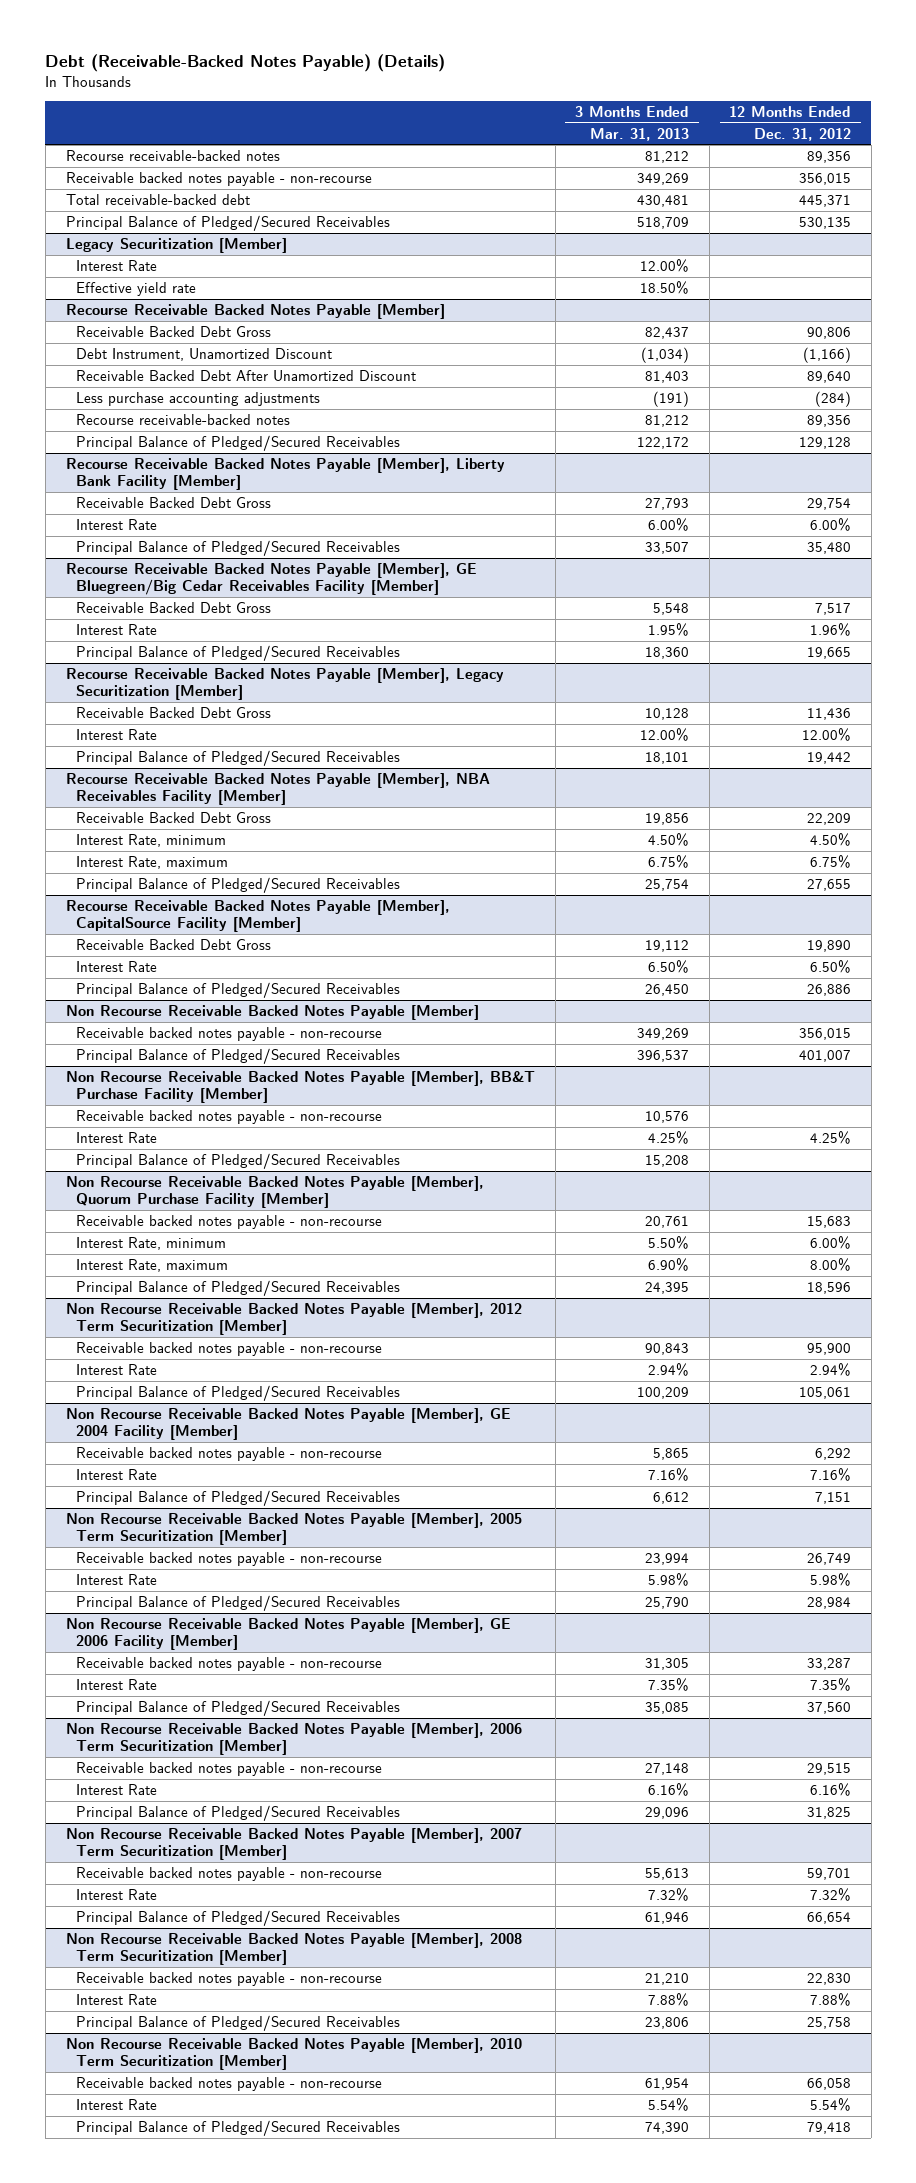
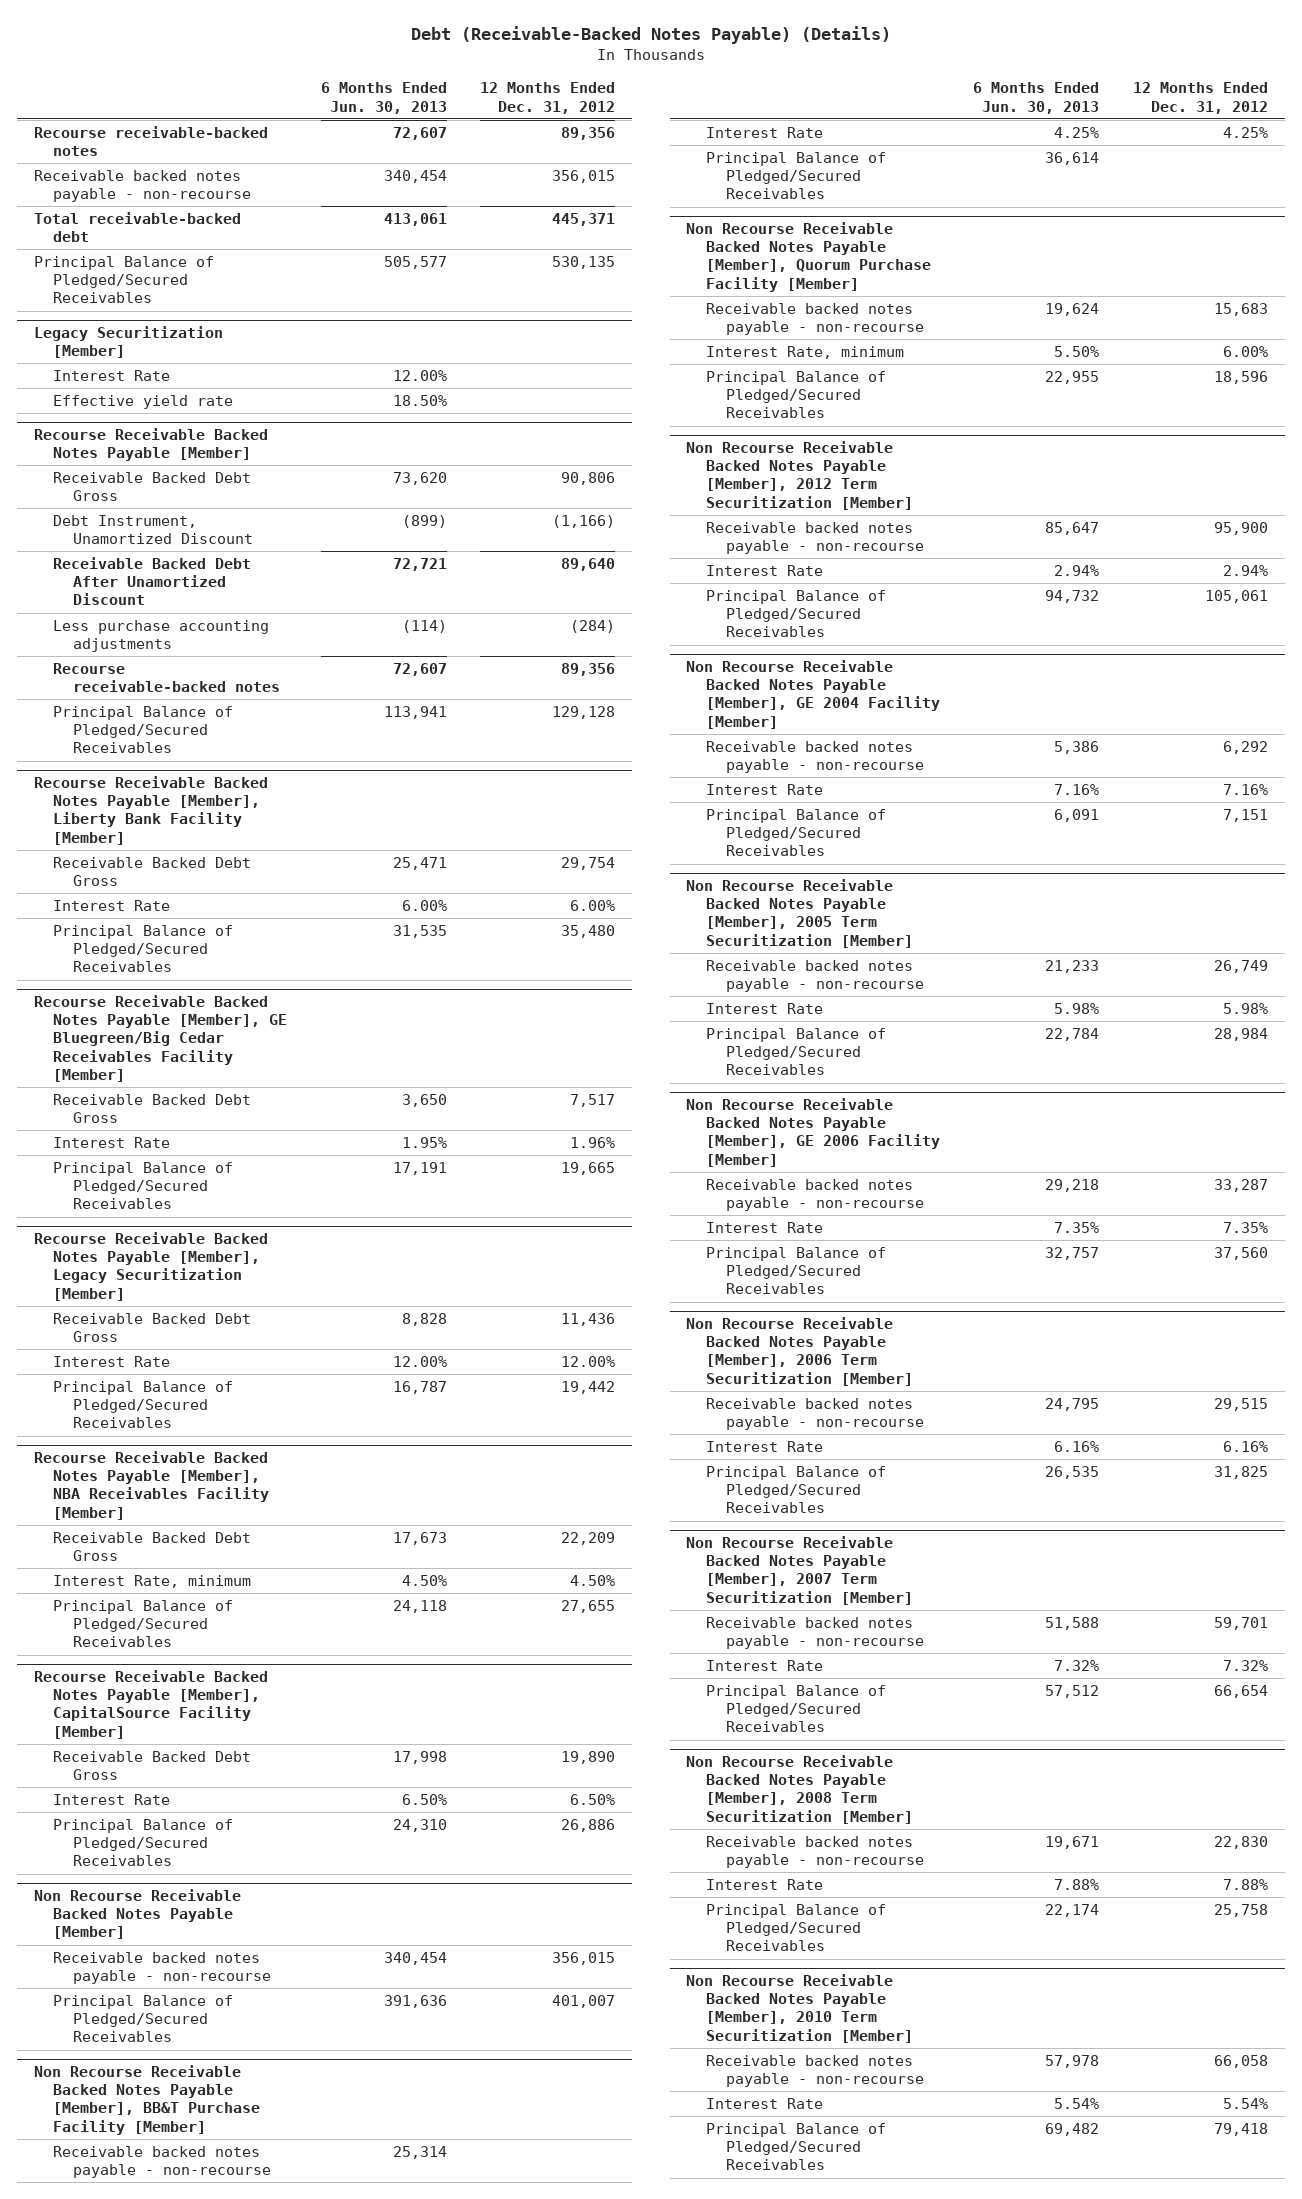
- | 3 Months Ended Mar. 31, 2013 | 12 Months Ended Dec. 31, 2012
+ | 6 Months Ended Jun. 30, 2013 | 12 Months Ended Dec. 31, 2012
@ Recourse Receivable Backed Notes Payable [Member], NBA Receivables Facility [Member]
- Interest Rate, maximum | 6.75% | 6.75%
@ Non Recourse Receivable Backed Notes Payable [Member], Quorum Purchase Facility [Member]
- Interest Rate, maximum | 6.90% | 8.00%

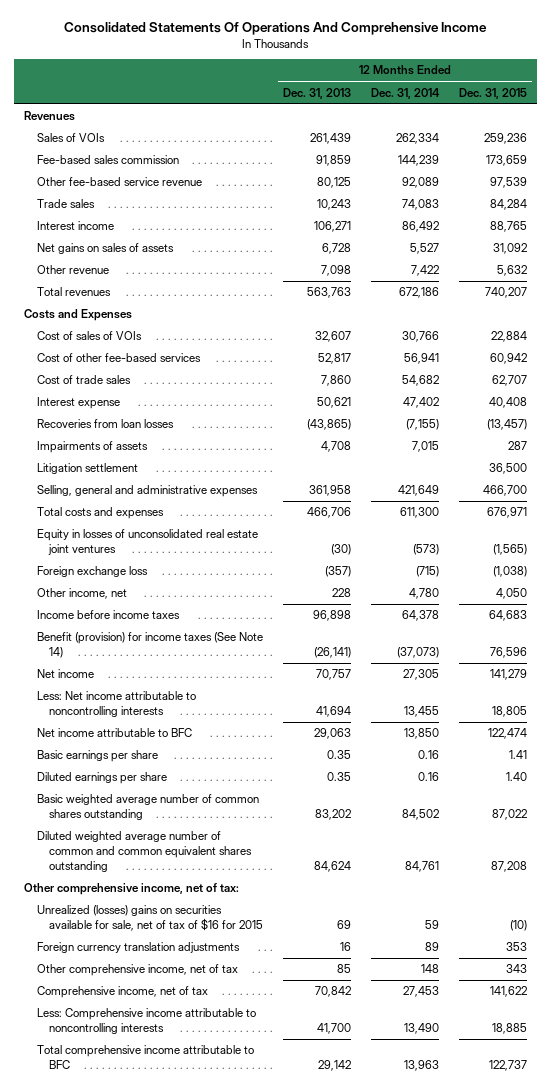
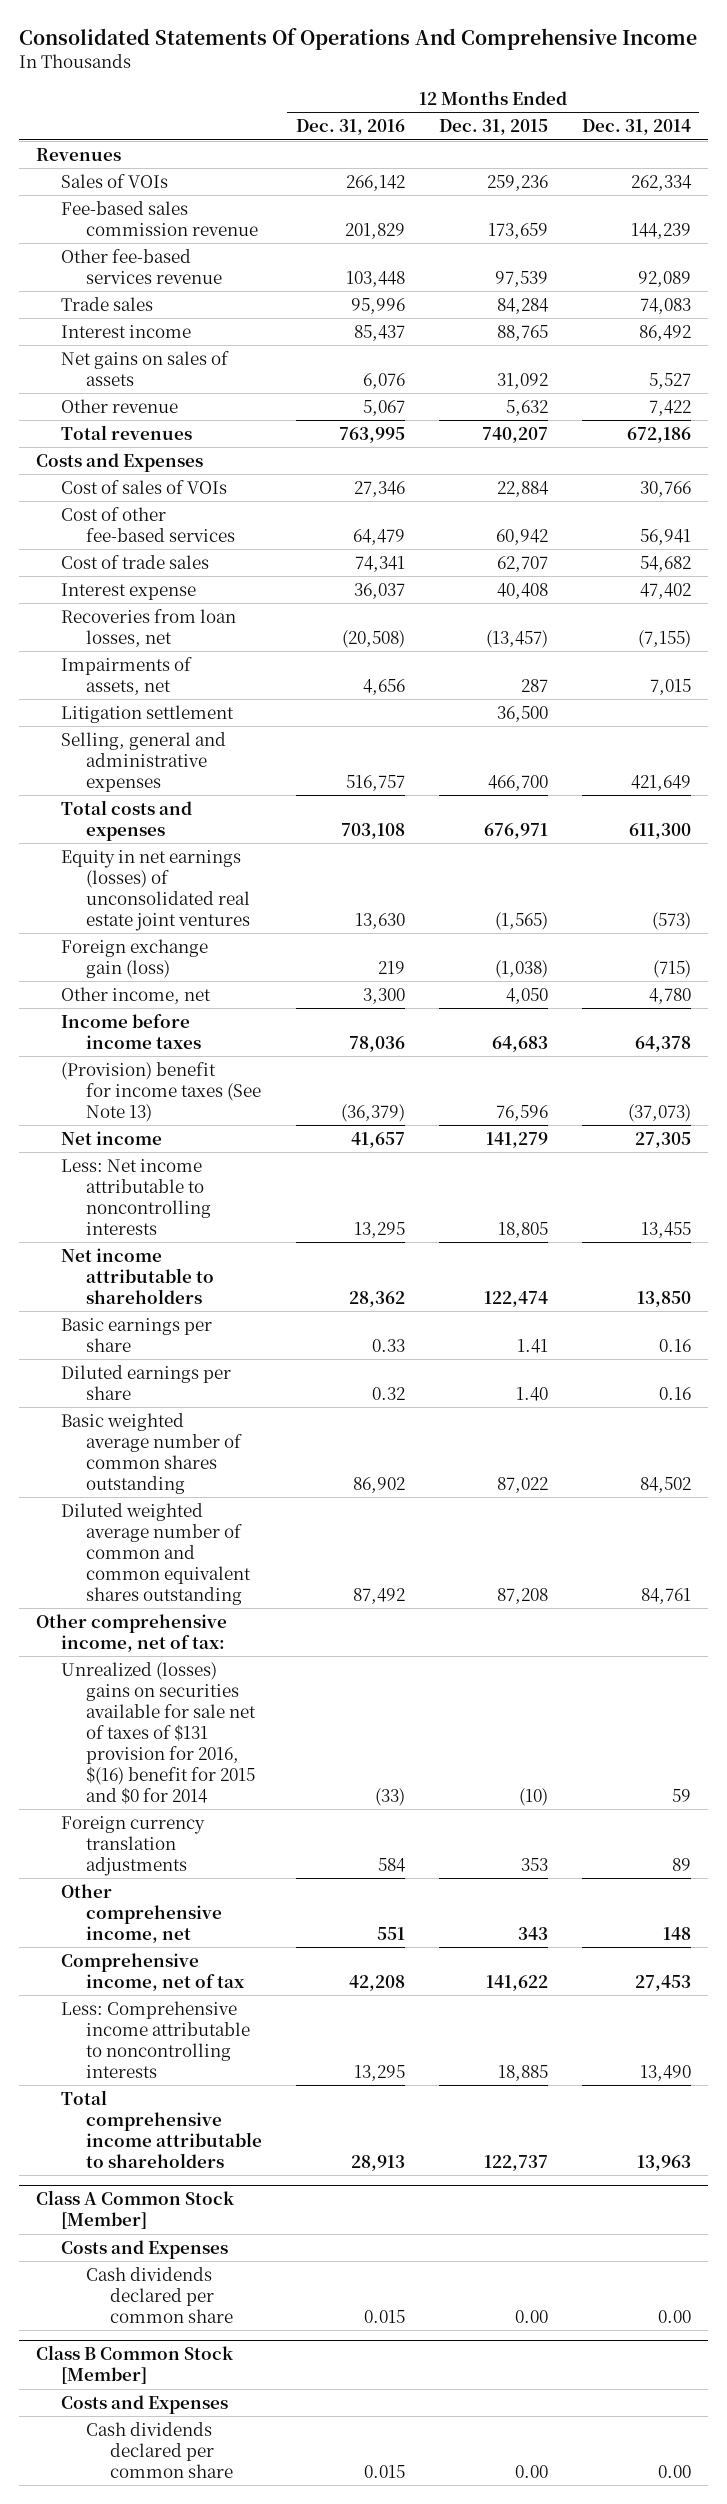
- | 12 Months Ended Dec. 31, 2013 | 12 Months Ended Dec. 31, 2014 | 12 Months Ended Dec. 31, 2015
+ | 12 Months Ended Dec. 31, 2016 | 12 Months Ended Dec. 31, 2015 | 12 Months Ended Dec. 31, 2014
- Fee-based sales commission | 91,859 | 144,239 | 173,659
- Other fee-based service revenue | 80,125 | 92,089 | 97,539
+ Fee-based sales commission revenue | 201,829 | 173,659 | 144,239
+ Other fee-based services revenue | 103,448 | 97,539 | 92,089
- Recoveries from loan losses | (43,865) | (7,155) | (13,457)
- Impairments of assets | 4,708 | 7,015 | 287
+ Recoveries from loan losses, net | (20,508) | (13,457) | (7,155)
+ Impairments of assets, net | 4,656 | 287 | 7,015
- Equity in losses of unconsolidated real estate joint ventures | (30) | (573) | (1,565)
- Foreign exchange loss | (357) | (715) | (1,038)
+ Equity in net earnings (losses) of unconsolidated real estate joint ventures | 13,630 | (1,565) | (573)
+ Foreign exchange gain (loss) | 219 | (1,038) | (715)
- Benefit (provision) for income taxes (See Note 14) | (26,141) | (37,073) | 76,596
+ (Provision) benefit for income taxes (See Note 13) | (36,379) | 76,596 | (37,073)
- Net income attributable to BFC | 29,063 | 13,850 | 122,474
+ Net income attributable to shareholders | 28,362 | 122,474 | 13,850
- Unrealized (losses) gains on securities available for sale, net of tax of $16 for 2015 | 69 | 59 | (10)
+ Unrealized (losses) gains on securities available for sale net of taxes of $131 provision for 2016, $(16) benefit for 2015 and $0 for 2014 | (33) | (10) | 59
- Other comprehensive income, net of tax | 85 | 148 | 343
+ Other comprehensive income, net | 551 | 343 | 148
- Total comprehensive income attributable to BFC | 29,142 | 13,963 | 122,737
+ Total comprehensive income attributable to shareholders | 28,913 | 122,737 | 13,963
+ Class A Common Stock [Member]
+ Costs and Expenses
+ Cash dividends declared per common share | 0.015 | 0.00 | 0.00
+ Class B Common Stock [Member]
+ Costs and Expenses
+ Cash dividends declared per common share | 0.015 | 0.00 | 0.00

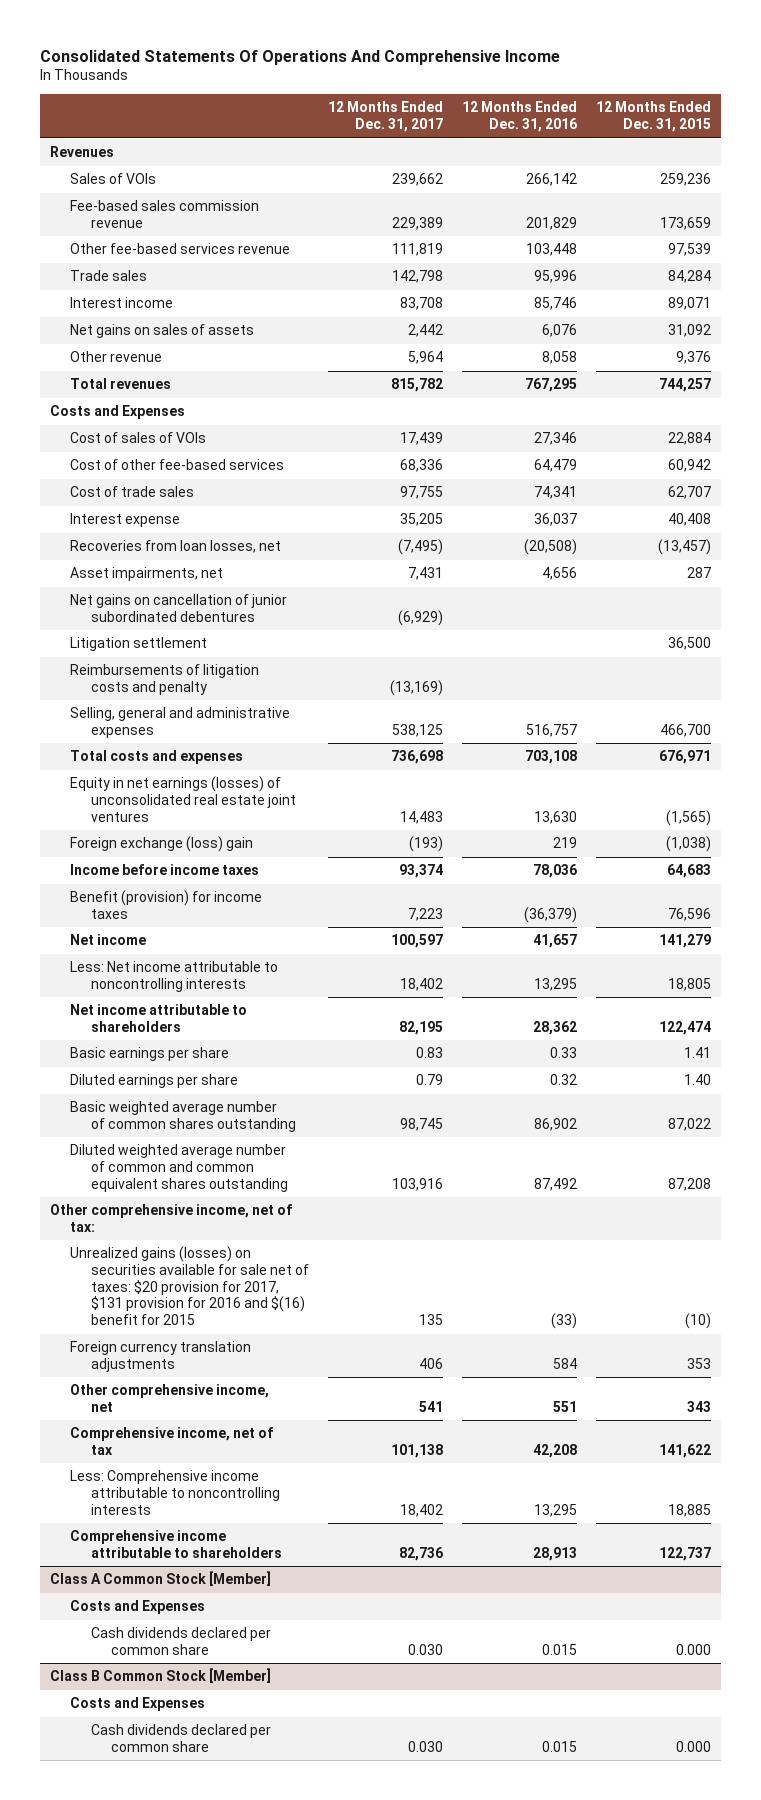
- | 12 Months Ended Dec. 31, 2016 | 12 Months Ended Dec. 31, 2015 | 12 Months Ended Dec. 31, 2014
+ | 12 Months Ended Dec. 31, 2017 | 12 Months Ended Dec. 31, 2016 | 12 Months Ended Dec. 31, 2015
- Interest income | 85,437 | 88,765 | 86,492
+ Interest income | 83,708 | 85,746 | 89,071
- Other revenue | 5,067 | 5,632 | 7,422
- Total revenues | 763,995 | 740,207 | 672,186
+ Other revenue | 5,964 | 8,058 | 9,376
+ Total revenues | 815,782 | 767,295 | 744,257
- Impairments of assets, net | 4,656 | 287 | 7,015
+ Asset impairments, net | 7,431 | 4,656 | 287
+ Net gains on cancellation of junior subordinated debentures | (6,929) | |
+ Reimbursements of litigation costs and penalty | (13,169) | |
- Foreign exchange gain (loss) | 219 | (1,038) | (715)
- Other income, net | 3,300 | 4,050 | 4,780
+ Foreign exchange (loss) gain | (193) | 219 | (1,038)
- (Provision) benefit for income taxes (See Note 13) | (36,379) | 76,596 | (37,073)
+ Benefit (provision) for income taxes | 7,223 | (36,379) | 76,596
- Unrealized (losses) gains on securities available for sale net of taxes of $131 provision for 2016, $(16) benefit for 2015 and $0 for 2014 | (33) | (10) | 59
+ Unrealized gains (losses) on securities available for sale net of taxes: $20 provision for 2017, $131 provision for 2016 and $(16) benefit for 2015 | 135 | (33) | (10)
- Total comprehensive income attributable to shareholders | 28,913 | 122,737 | 13,963
+ Comprehensive income attributable to shareholders | 82,736 | 28,913 | 122,737
@ Class A Common Stock [Member]
- Cash dividends declared per common share | 0.015 | 0.00 | 0.00
+ Cash dividends declared per common share | 0.030 | 0.015 | 0.000
@ Class B Common Stock [Member]
- Cash dividends declared per common share | 0.015 | 0.00 | 0.00
+ Cash dividends declared per common share | 0.030 | 0.015 | 0.000

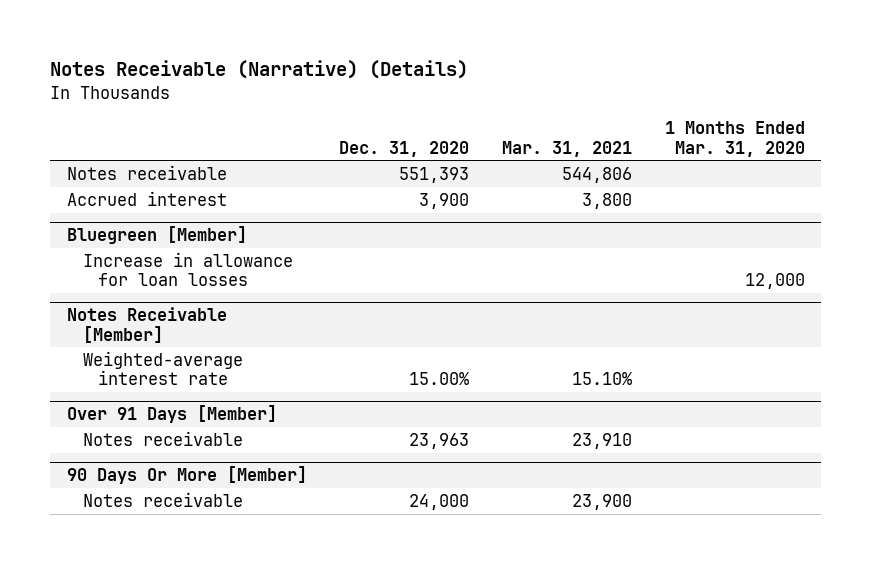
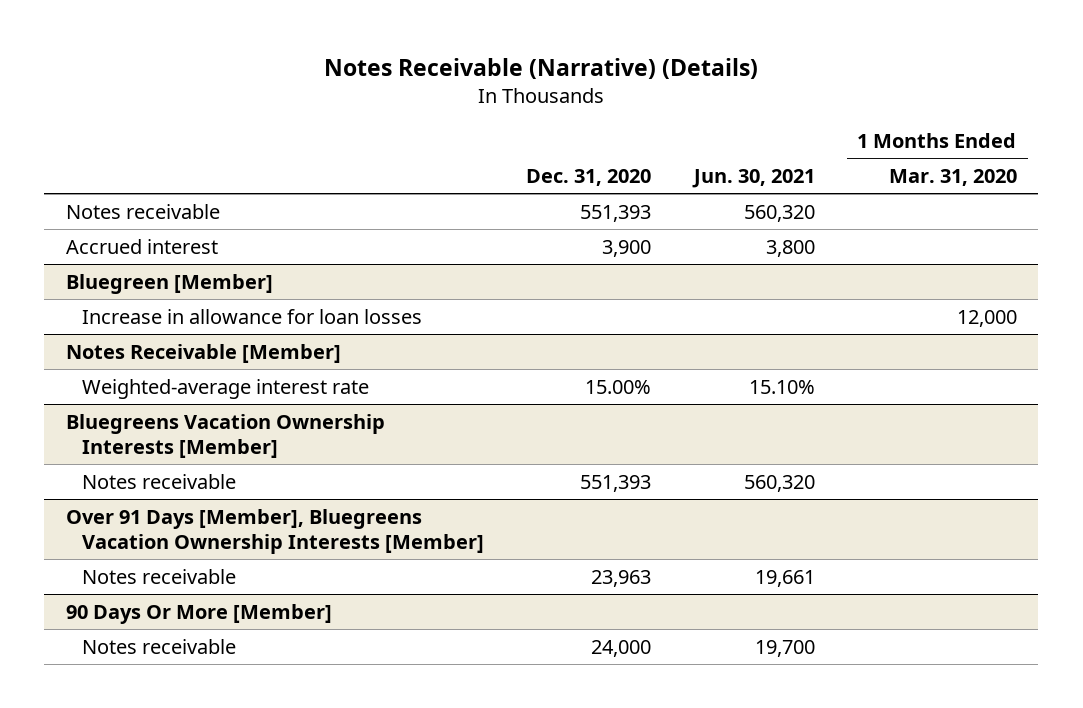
- | Dec. 31, 2020 | Mar. 31, 2021 | 1 Months Ended Mar. 31, 2020
+ | Dec. 31, 2020 | Jun. 30, 2021 | 1 Months Ended Mar. 31, 2020
- Over 91 Days [Member]
+ Bluegreens Vacation Ownership Interests [Member]
+ Notes receivable | 551,393 | 560,320 |
+ Over 91 Days [Member], Bluegreens Vacation Ownership Interests [Member]

